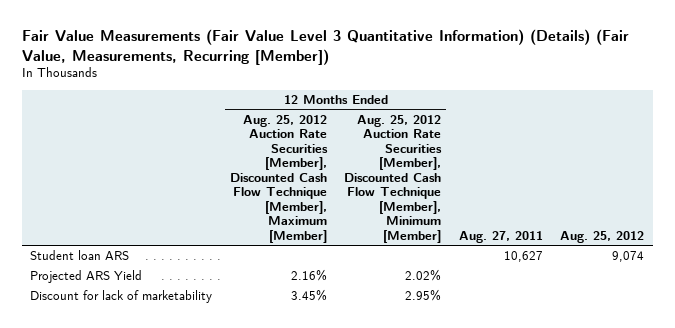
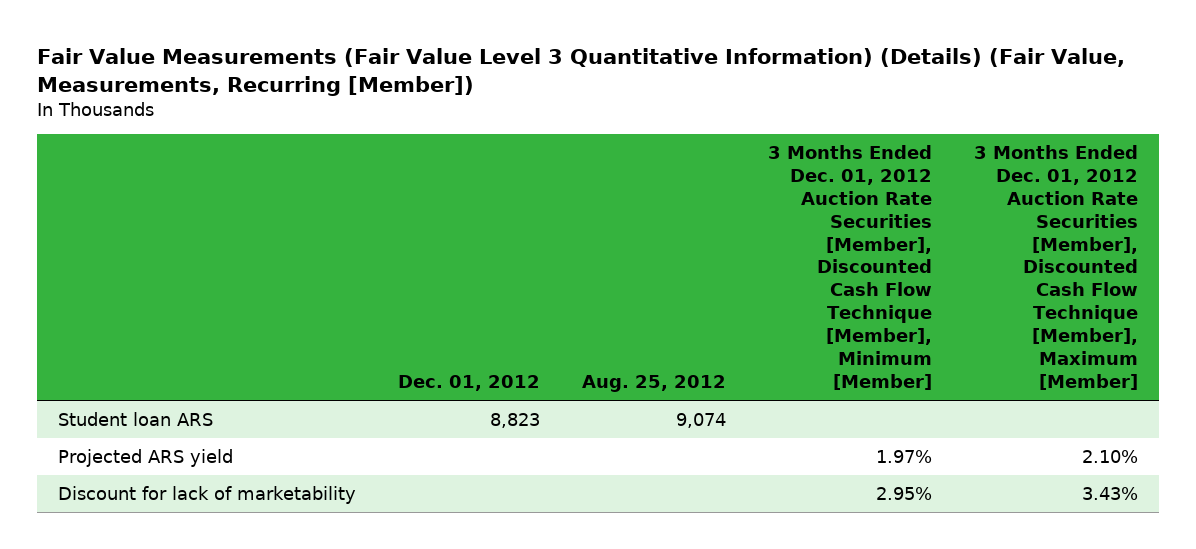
- | 12 Months Ended Aug. 25, 2012 Auction Rate Securities [Member], Discounted Cash Flow Technique [Member], Maximum [Member] | 12 Months Ended Aug. 25, 2012 Auction Rate Securities [Member], Discounted Cash Flow Technique [Member], Minimum [Member] | Aug. 27, 2011 | Aug. 25, 2012
+ | Dec. 01, 2012 | Aug. 25, 2012 | 3 Months Ended Dec. 01, 2012 Auction Rate Securities [Member], Discounted Cash Flow Technique [Member], Minimum [Member] | 3 Months Ended Dec. 01, 2012 Auction Rate Securities [Member], Discounted Cash Flow Technique [Member], Maximum [Member]
- Projected ARS Yield | 2.16% | 2.02% | |
+ Projected ARS yield | | | 1.97% | 2.10%

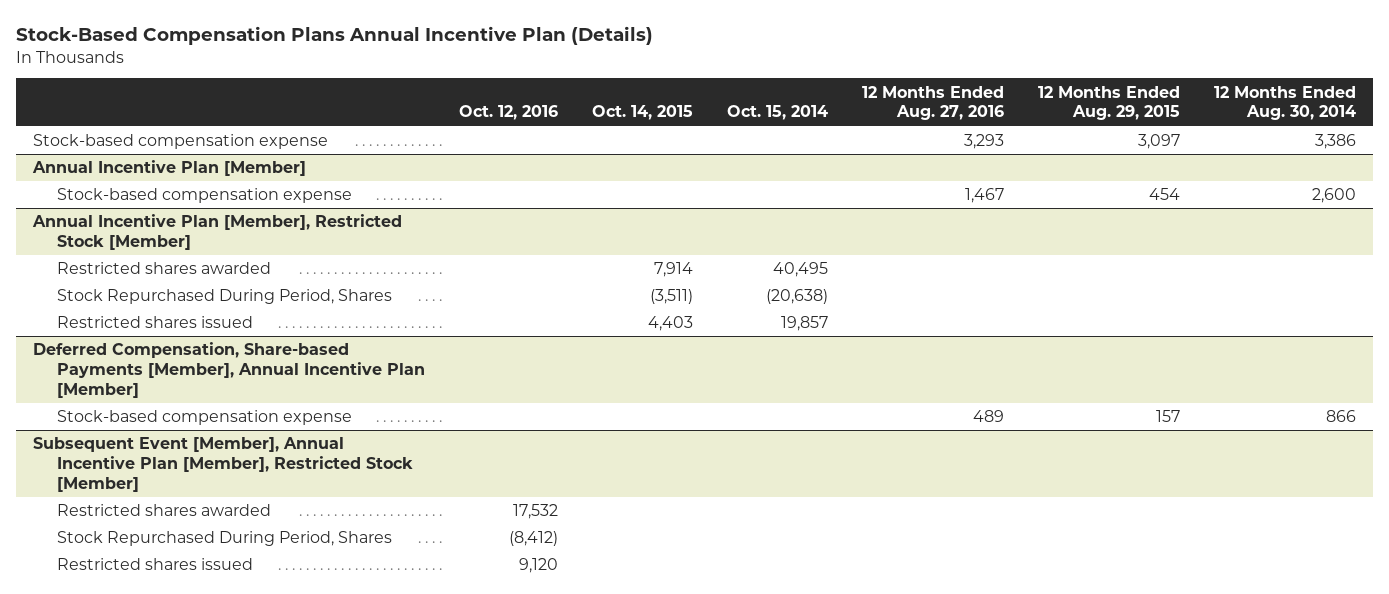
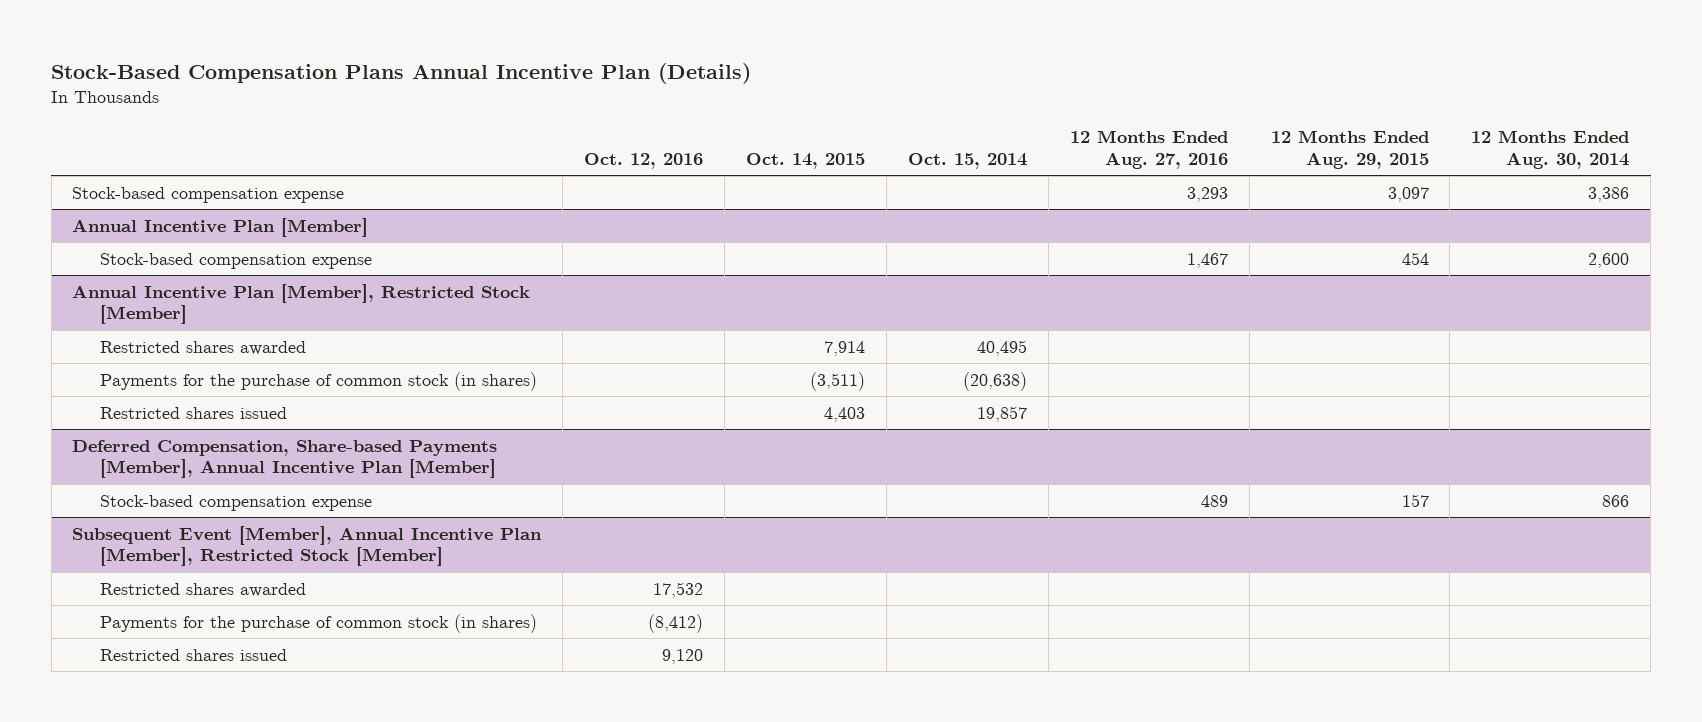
@ Annual Incentive Plan [Member], Restricted Stock [Member]
- Stock Repurchased During Period, Shares | | (3,511) | (20,638) | | |
+ Payments for the purchase of common stock (in shares) | | (3,511) | (20,638) | | |
@ Subsequent Event [Member], Annual Incentive Plan [Member], Restricted Stock [Member]
- Stock Repurchased During Period, Shares | (8,412) | | | | |
+ Payments for the purchase of common stock (in shares) | (8,412) | | | | |

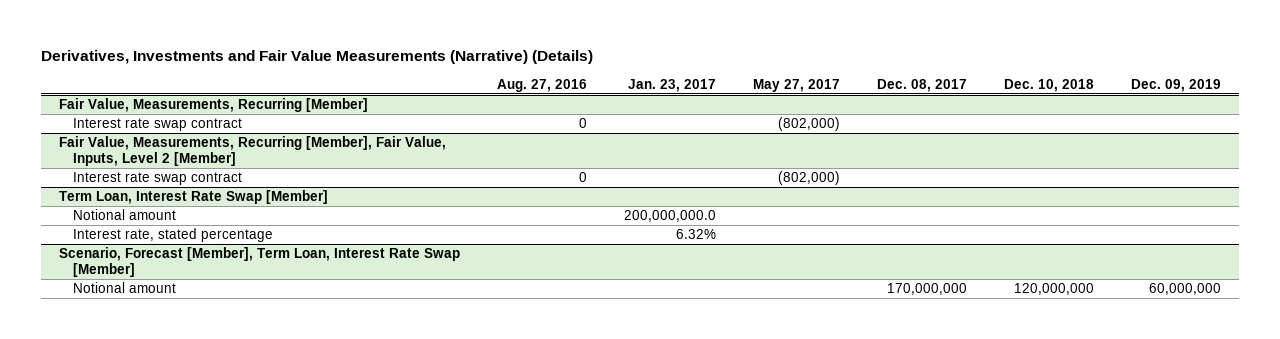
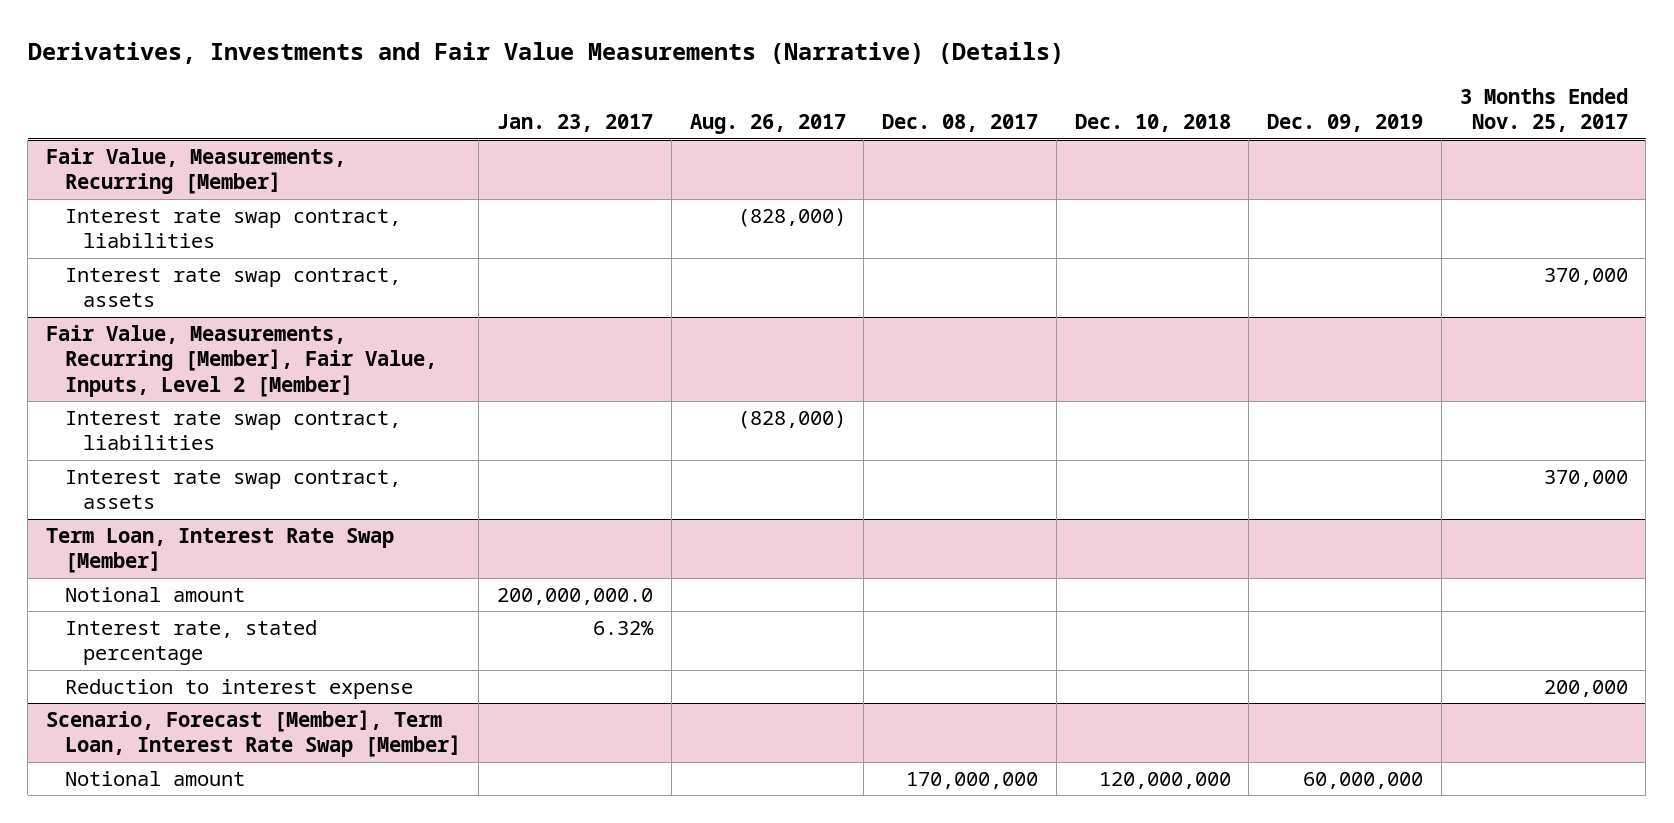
- | Aug. 27, 2016 | Jan. 23, 2017 | May 27, 2017 | Dec. 08, 2017 | Dec. 10, 2018 | Dec. 09, 2019
+ | Jan. 23, 2017 | Aug. 26, 2017 | Dec. 08, 2017 | Dec. 10, 2018 | Dec. 09, 2019 | 3 Months Ended Nov. 25, 2017
@ Fair Value, Measurements, Recurring [Member]
- Interest rate swap contract | 0 | | (802,000) | | |
+ Interest rate swap contract, liabilities | | (828,000) | | | |
+ Interest rate swap contract, assets | | | | | | 370,000
@ Fair Value, Measurements, Recurring [Member], Fair Value, Inputs, Level 2 [Member]
- Interest rate swap contract | 0 | | (802,000) | | |
+ Interest rate swap contract, liabilities | | (828,000) | | | |
+ Interest rate swap contract, assets | | | | | | 370,000
@ Term Loan, Interest Rate Swap [Member]
+ Reduction to interest expense | | | | | | 200,000

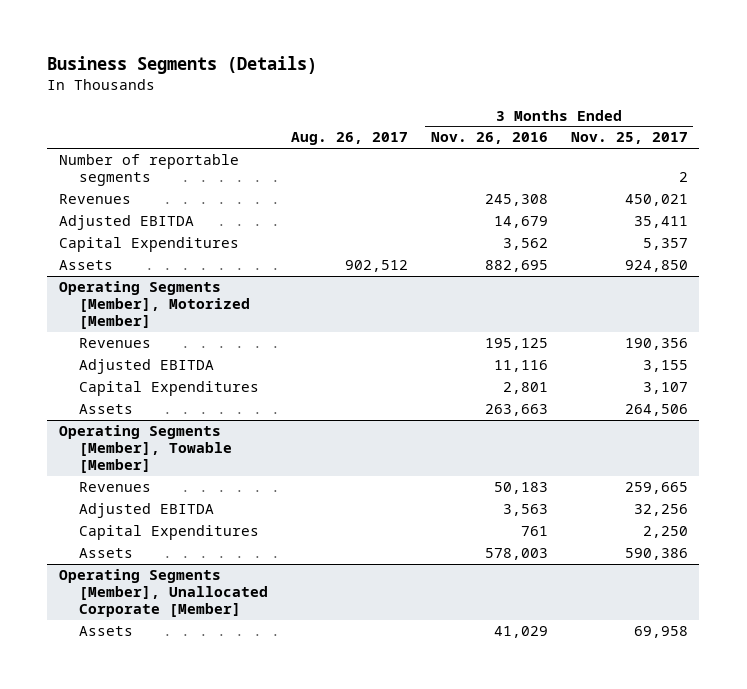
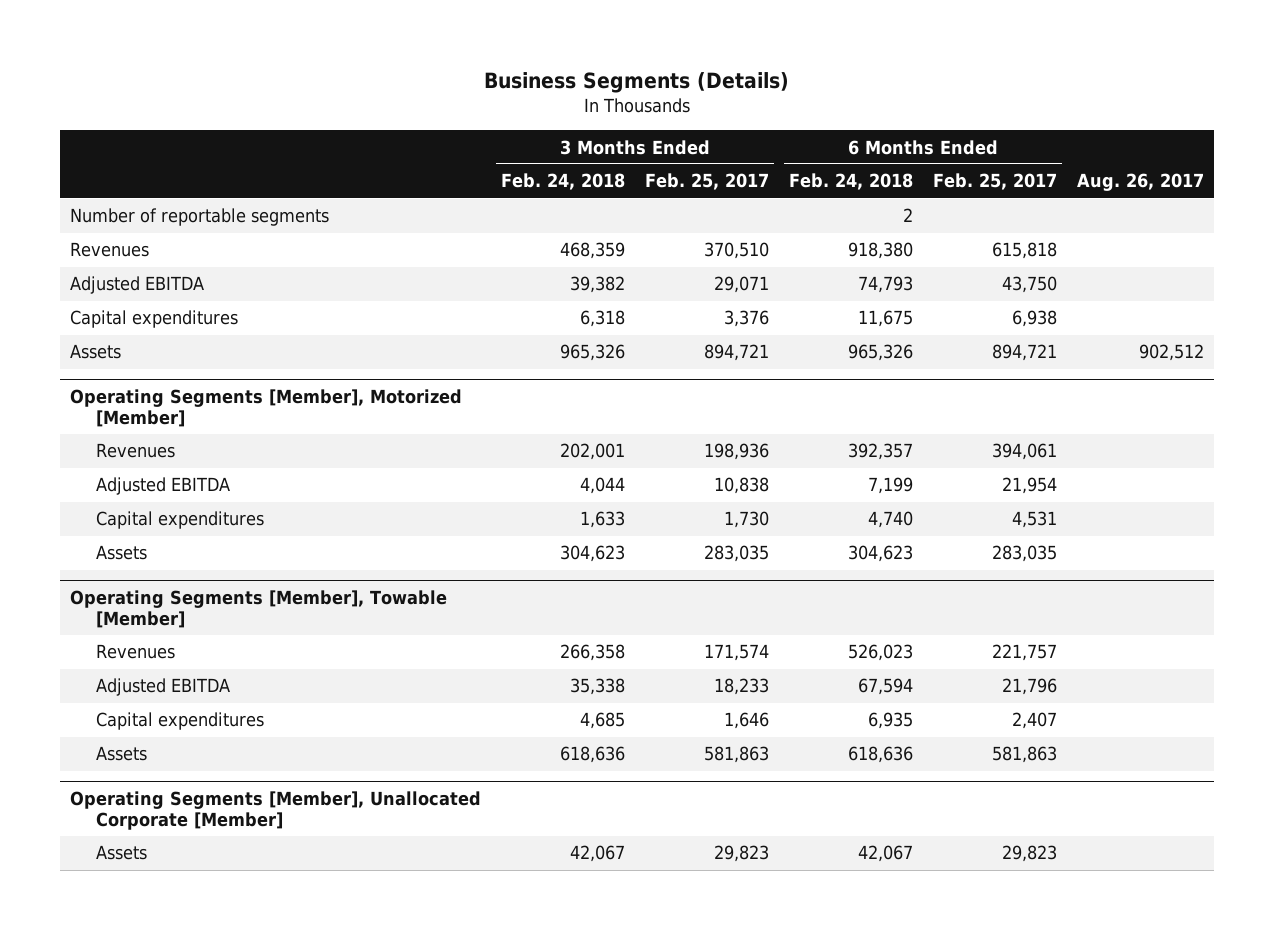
- | Aug. 26, 2017 | 3 Months Ended Nov. 26, 2016 | 3 Months Ended Nov. 25, 2017
+ | 3 Months Ended Feb. 24, 2018 | 3 Months Ended Feb. 25, 2017 | 6 Months Ended Feb. 24, 2018 | 6 Months Ended Feb. 25, 2017 | Aug. 26, 2017
- Capital Expenditures | | 3,562 | 5,357
+ Capital expenditures | 6,318 | 3,376 | 11,675 | 6,938 |
@ Operating Segments [Member], Motorized [Member]
- Capital Expenditures | | 2,801 | 3,107
+ Capital expenditures | 1,633 | 1,730 | 4,740 | 4,531 |
@ Operating Segments [Member], Towable [Member]
- Capital Expenditures | | 761 | 2,250
+ Capital expenditures | 4,685 | 1,646 | 6,935 | 2,407 |

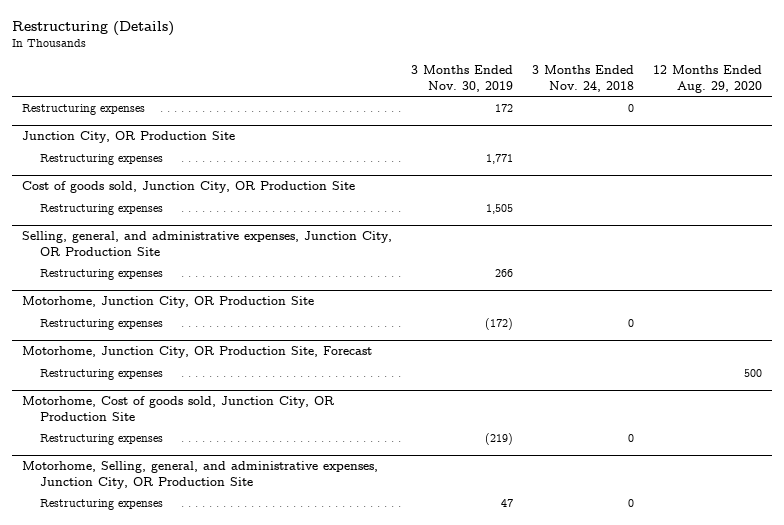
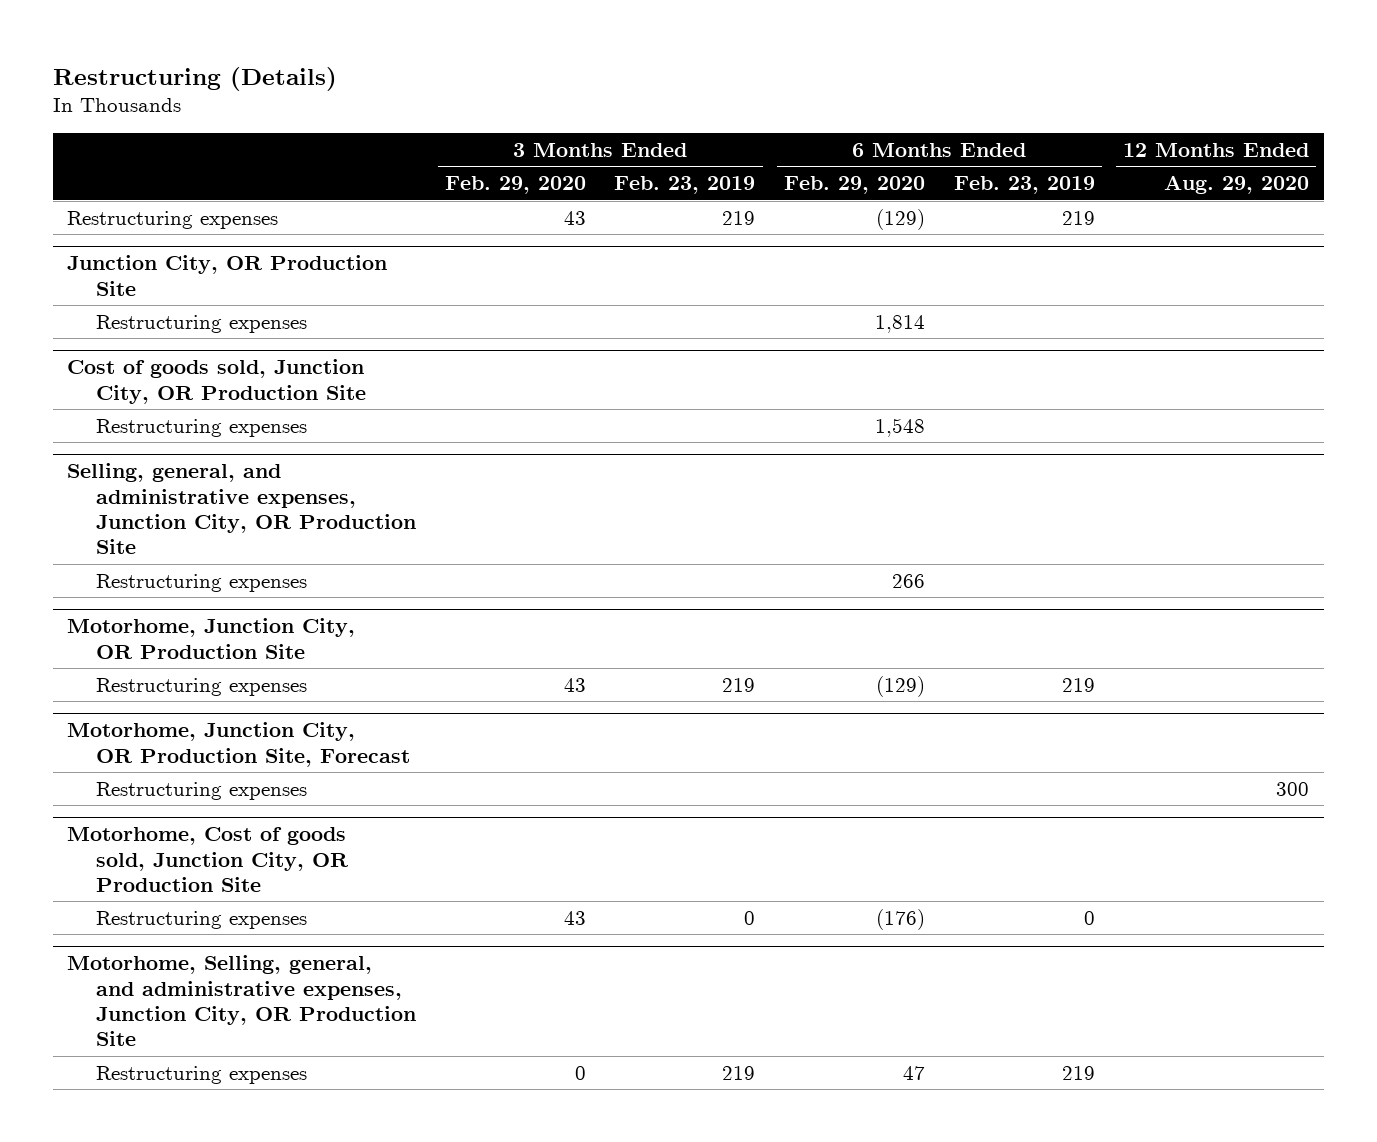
- | 3 Months Ended Nov. 30, 2019 | 3 Months Ended Nov. 24, 2018 | 12 Months Ended Aug. 29, 2020
+ | 3 Months Ended Feb. 29, 2020 | 3 Months Ended Feb. 23, 2019 | 6 Months Ended Feb. 29, 2020 | 6 Months Ended Feb. 23, 2019 | 12 Months Ended Aug. 29, 2020
@ Motorhome, Junction City, OR Production Site, Forecast
- Restructuring expenses | | | 500
+ Restructuring expenses | | | | | 300

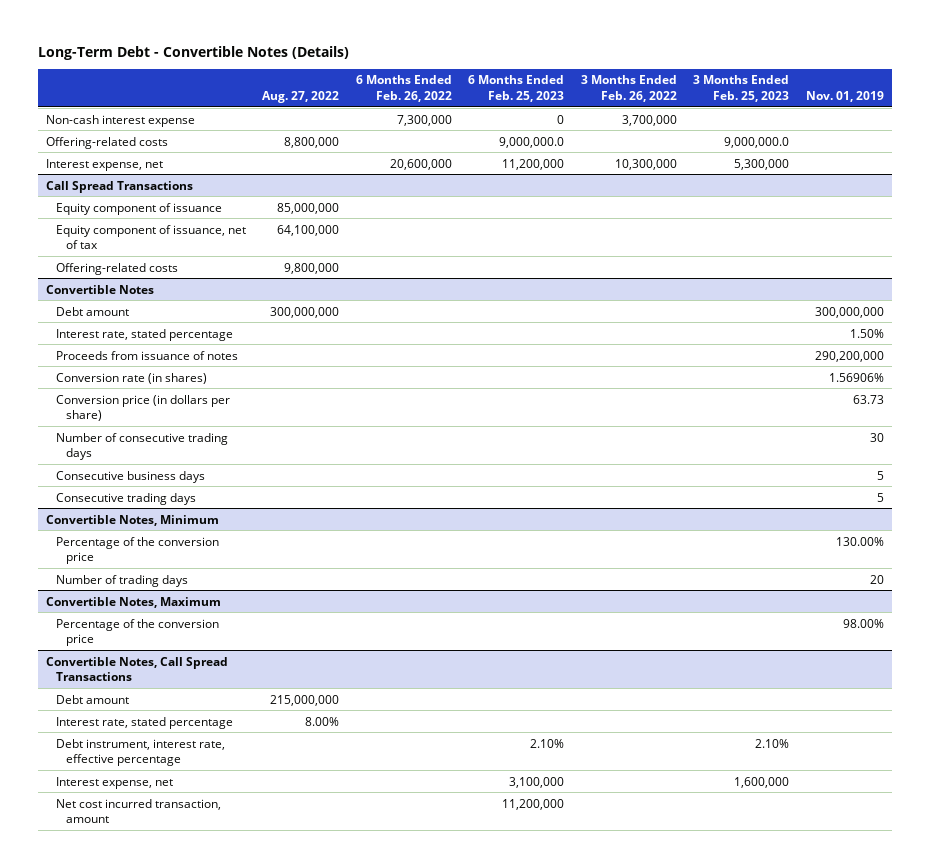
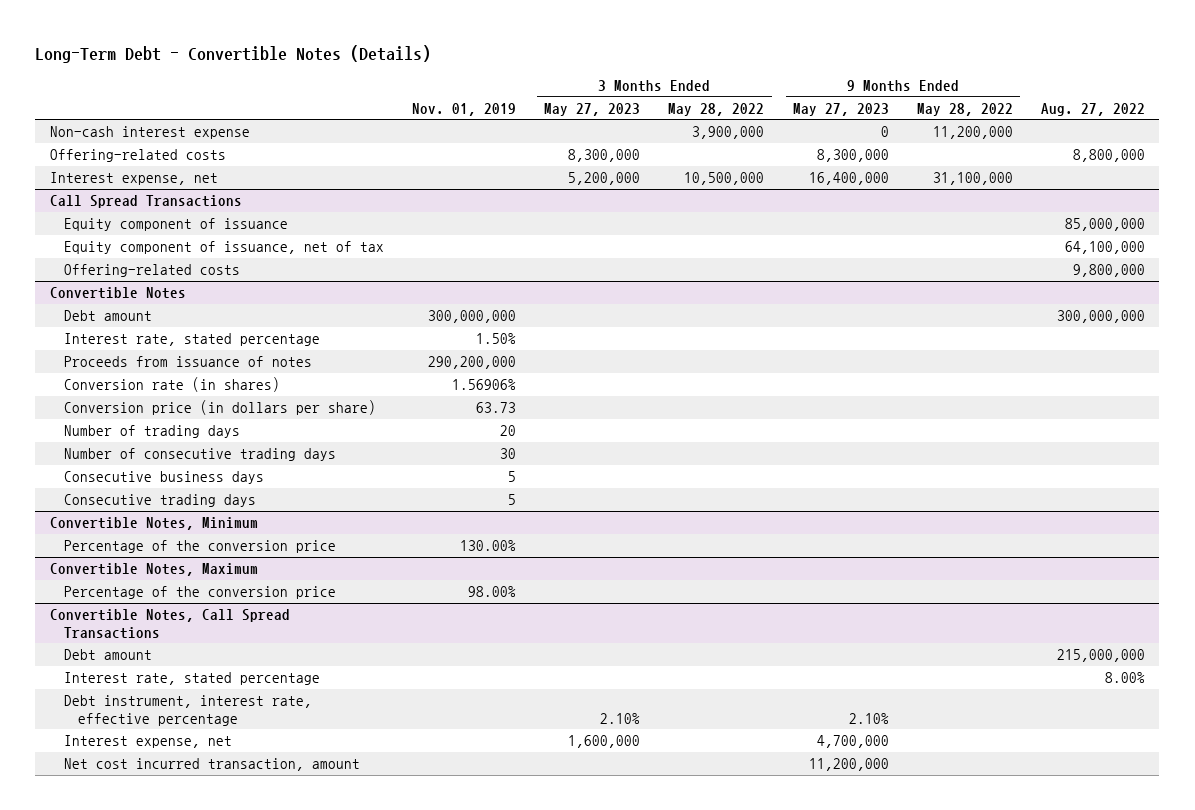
- | Aug. 27, 2022 | 6 Months Ended Feb. 26, 2022 | 6 Months Ended Feb. 25, 2023 | 3 Months Ended Feb. 26, 2022 | 3 Months Ended Feb. 25, 2023 | Nov. 01, 2019
+ | Nov. 01, 2019 | 3 Months Ended May 27, 2023 | 3 Months Ended May 28, 2022 | 9 Months Ended May 27, 2023 | 9 Months Ended May 28, 2022 | Aug. 27, 2022
@ Convertible Notes
+ Number of trading days | 20 | | | | |
@ Convertible Notes, Minimum
- Number of trading days | | | | | | 20

